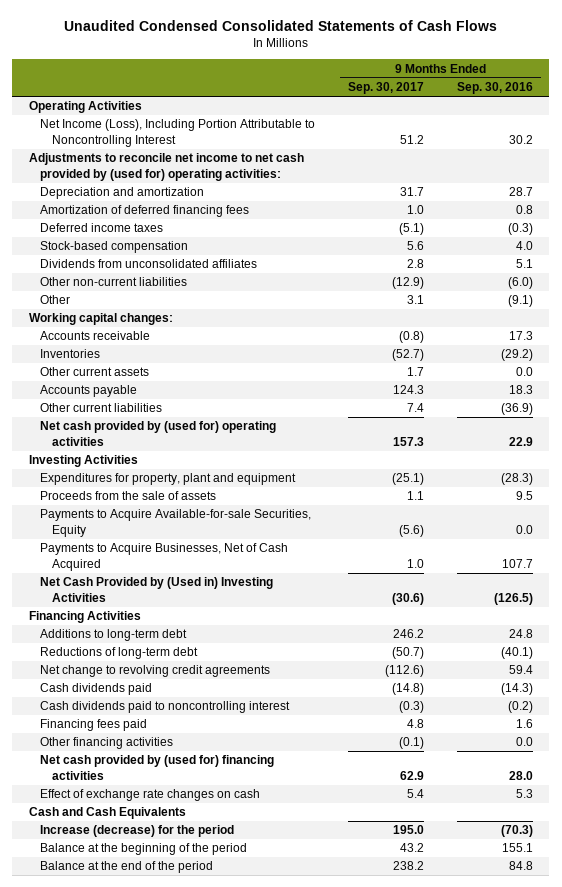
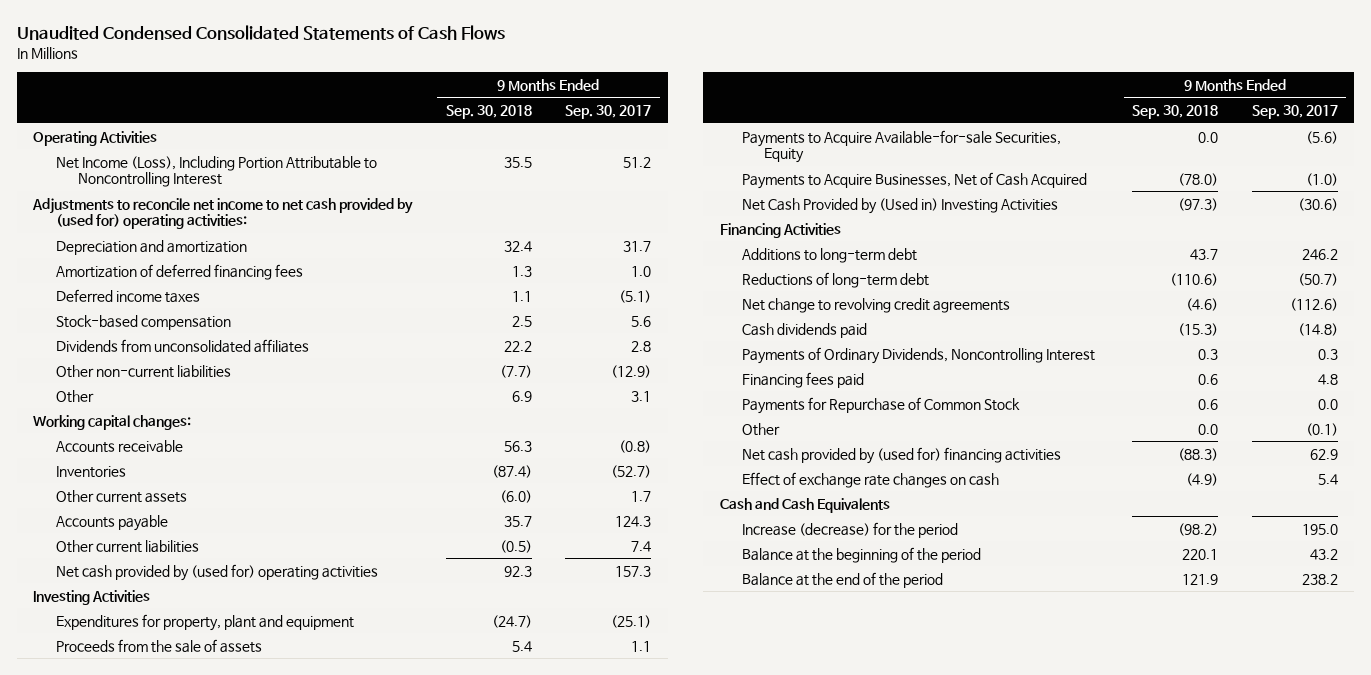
- | 9 Months Ended Sep. 30, 2017 | 9 Months Ended Sep. 30, 2016
+ | 9 Months Ended Sep. 30, 2018 | 9 Months Ended Sep. 30, 2017
- Payments to Acquire Businesses, Net of Cash Acquired | 1.0 | 107.7
+ Payments to Acquire Businesses, Net of Cash Acquired | (78.0) | (1.0)
- Cash dividends paid to noncontrolling interest | (0.3) | (0.2)
+ Payments of Ordinary Dividends, Noncontrolling Interest | 0.3 | 0.3
- Other financing activities | (0.1) | 0.0
+ Payments for Repurchase of Common Stock | 0.6 | 0.0
+ Other | 0.0 | (0.1)

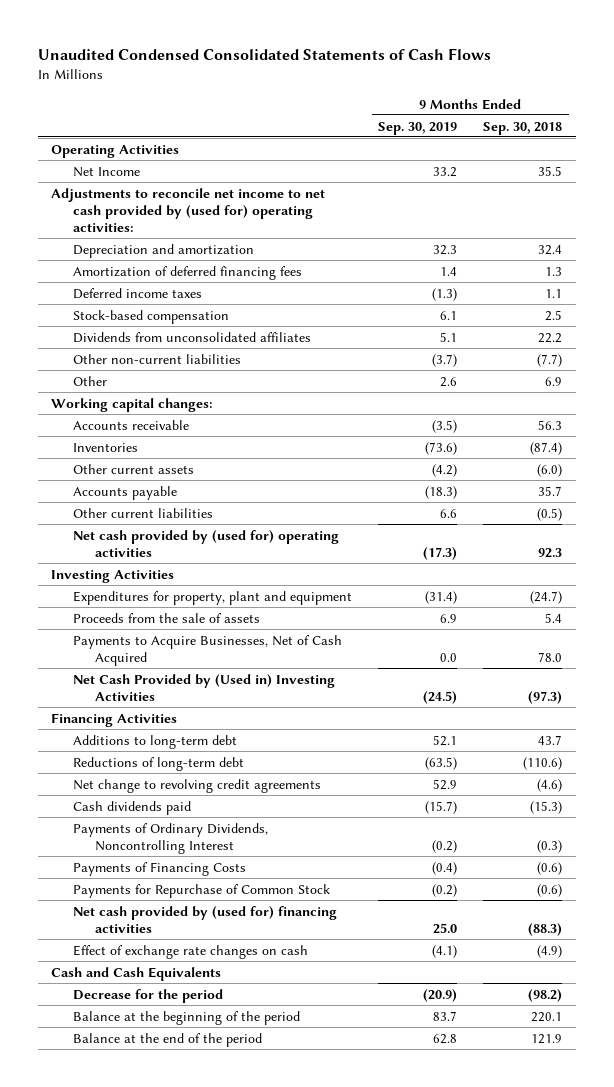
- | 9 Months Ended Sep. 30, 2018 | 9 Months Ended Sep. 30, 2017
+ | 9 Months Ended Sep. 30, 2019 | 9 Months Ended Sep. 30, 2018
- Net Income (Loss), Including Portion Attributable to Noncontrolling Interest | 35.5 | 51.2
+ Net Income | 33.2 | 35.5
- Payments to Acquire Available-for-sale Securities, Equity | 0.0 | (5.6)
- Payments to Acquire Businesses, Net of Cash Acquired | (78.0) | (1.0)
+ Payments to Acquire Businesses, Net of Cash Acquired | 0.0 | 78.0
- Payments of Ordinary Dividends, Noncontrolling Interest | 0.3 | 0.3
- Financing fees paid | 0.6 | 4.8
- Payments for Repurchase of Common Stock | 0.6 | 0.0
- Other | 0.0 | (0.1)
+ Payments of Ordinary Dividends, Noncontrolling Interest | (0.2) | (0.3)
+ Payments of Financing Costs | (0.4) | (0.6)
+ Payments for Repurchase of Common Stock | (0.2) | (0.6)
- Increase (decrease) for the period | (98.2) | 195.0
+ Decrease for the period | (20.9) | (98.2)

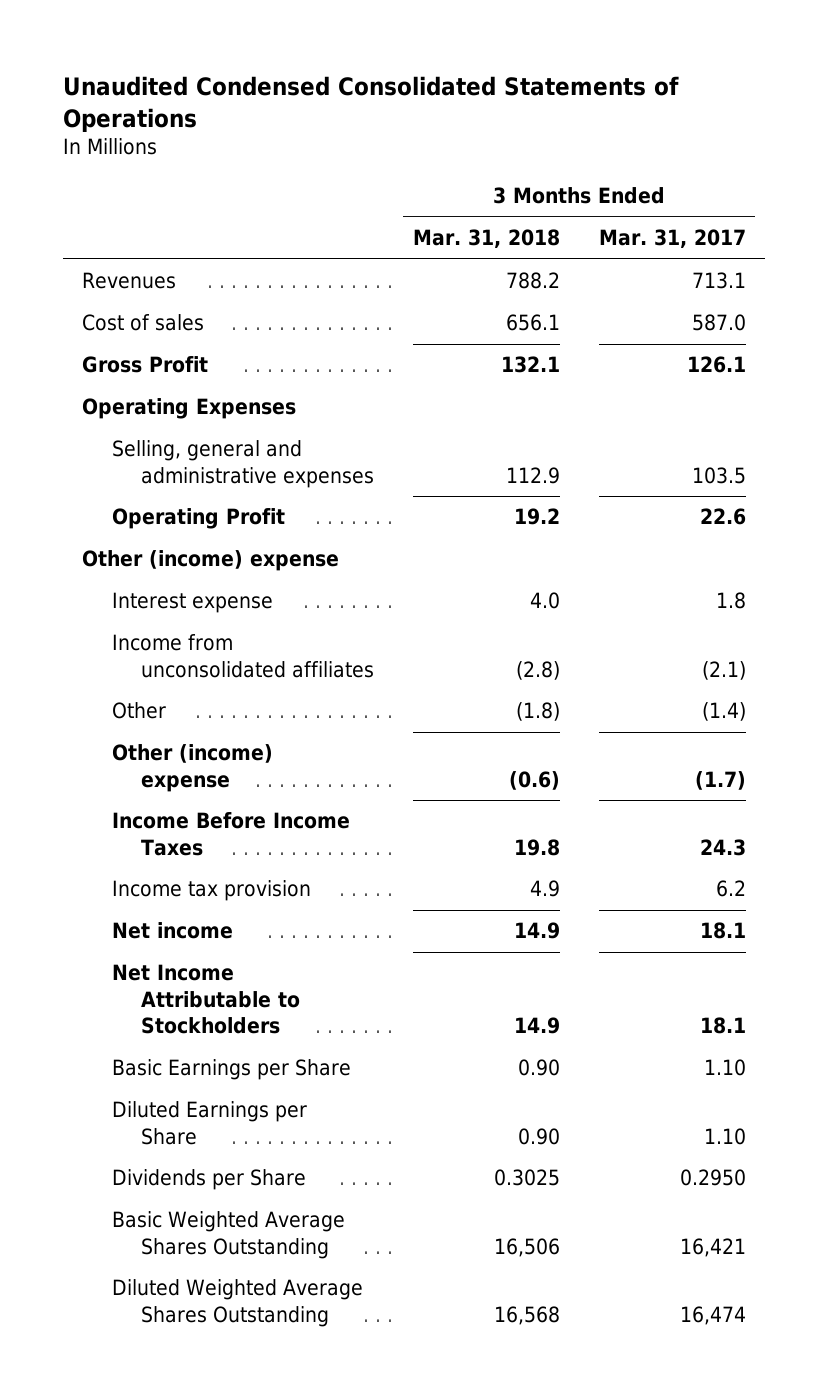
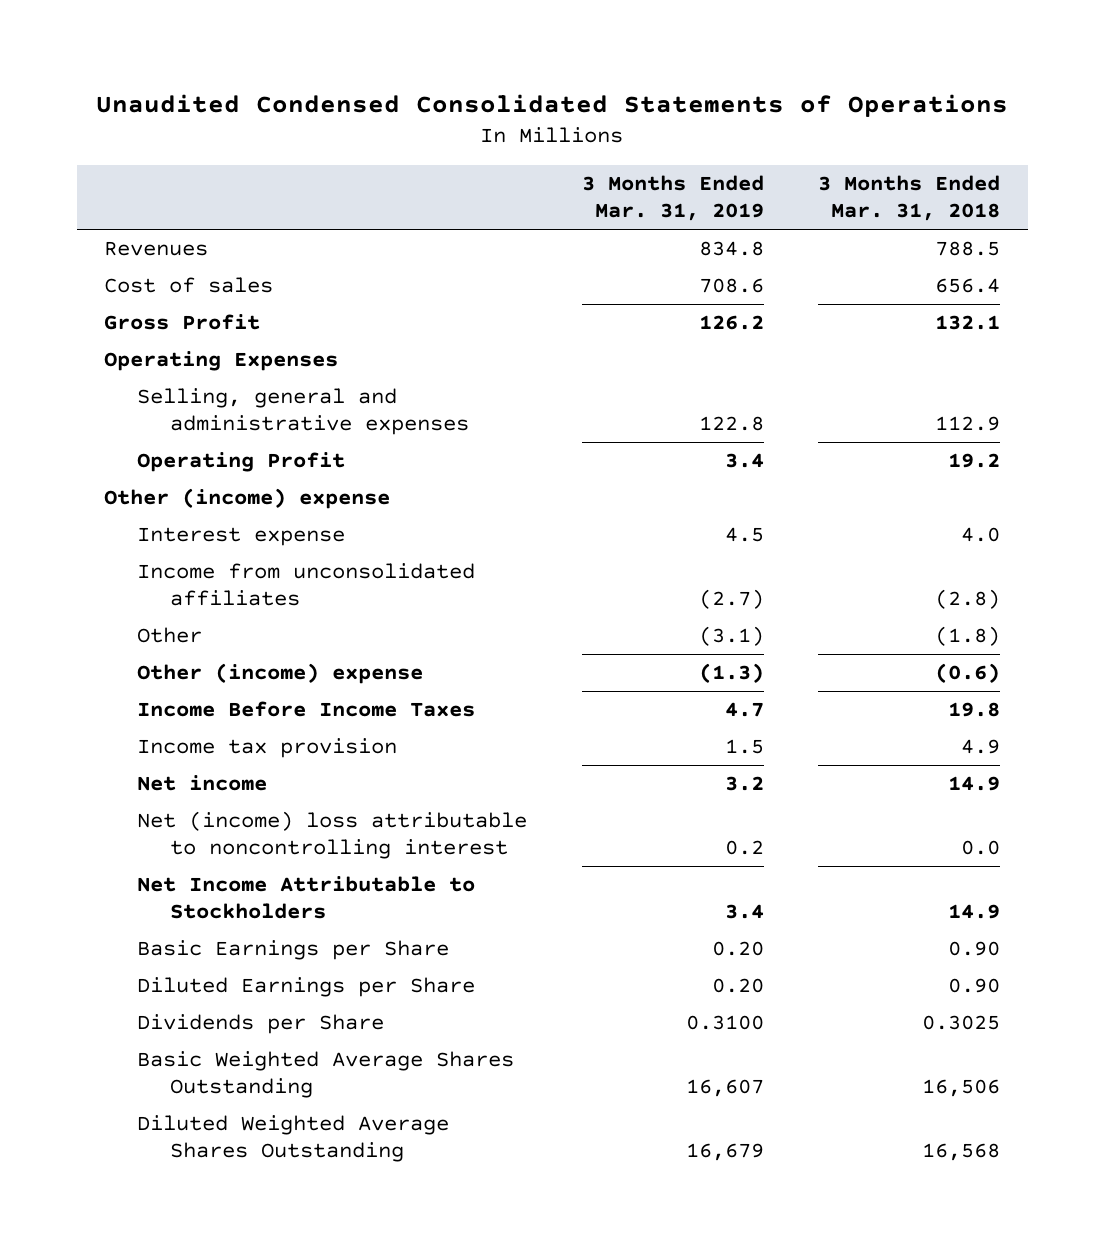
- | 3 Months Ended Mar. 31, 2018 | 3 Months Ended Mar. 31, 2017
+ | 3 Months Ended Mar. 31, 2019 | 3 Months Ended Mar. 31, 2018
- Revenues | 788.2 | 713.1
- Cost of sales | 656.1 | 587.0
+ Revenues | 834.8 | 788.5
+ Cost of sales | 708.6 | 656.4
+ Net (income) loss attributable to noncontrolling interest | 0.2 | 0.0

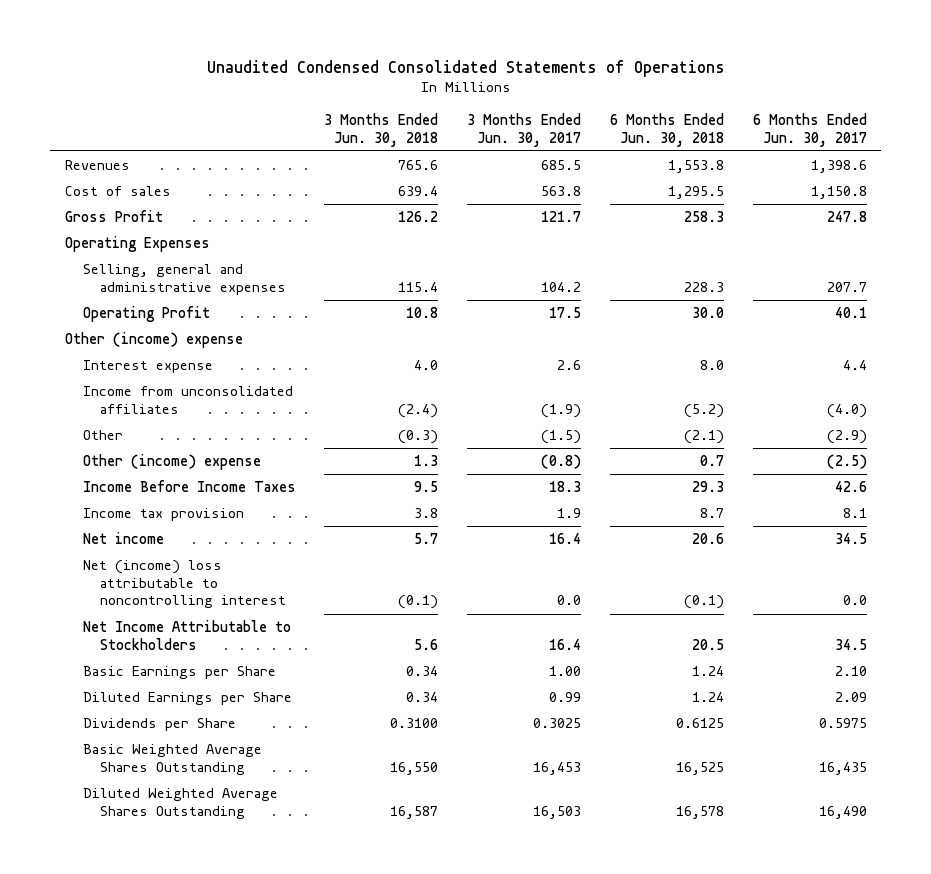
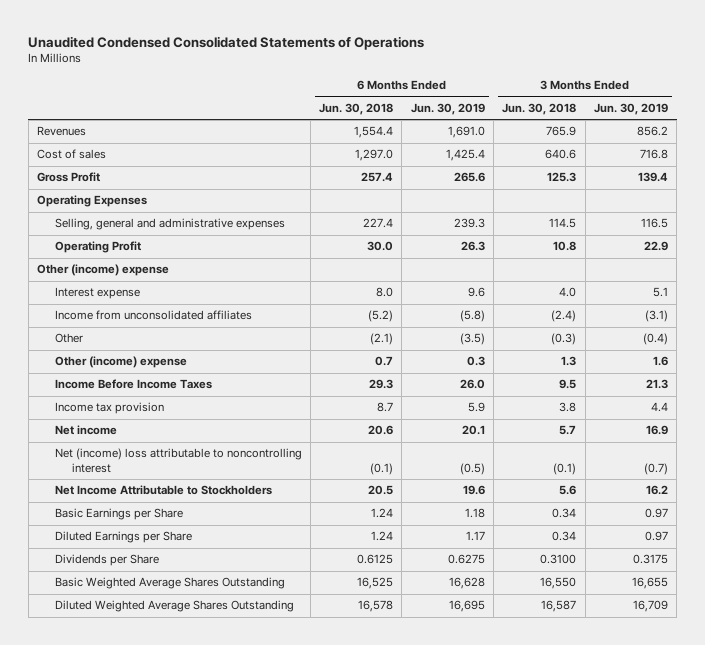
- | 3 Months Ended Jun. 30, 2018 | 3 Months Ended Jun. 30, 2017 | 6 Months Ended Jun. 30, 2018 | 6 Months Ended Jun. 30, 2017
+ | 6 Months Ended Jun. 30, 2018 | 6 Months Ended Jun. 30, 2019 | 3 Months Ended Jun. 30, 2018 | 3 Months Ended Jun. 30, 2019
- Revenues | 765.6 | 685.5 | 1,553.8 | 1,398.6
- Cost of sales | 639.4 | 563.8 | 1,295.5 | 1,150.8
- Gross Profit | 126.2 | 121.7 | 258.3 | 247.8
+ Revenues | 1,554.4 | 1,691.0 | 765.9 | 856.2
+ Cost of sales | 1,297.0 | 1,425.4 | 640.6 | 716.8
+ Gross Profit | 257.4 | 265.6 | 125.3 | 139.4
- Selling, general and administrative expenses | 115.4 | 104.2 | 228.3 | 207.7
+ Selling, general and administrative expenses | 227.4 | 239.3 | 114.5 | 116.5

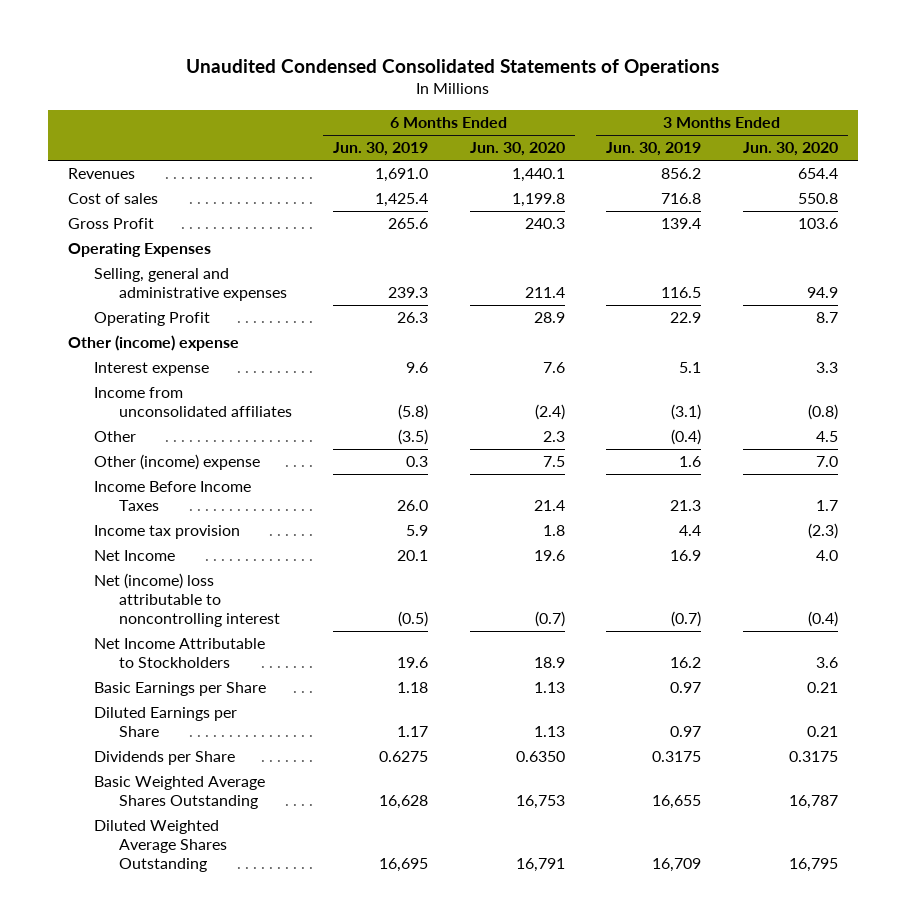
- | 6 Months Ended Jun. 30, 2018 | 6 Months Ended Jun. 30, 2019 | 3 Months Ended Jun. 30, 2018 | 3 Months Ended Jun. 30, 2019
+ | 6 Months Ended Jun. 30, 2019 | 6 Months Ended Jun. 30, 2020 | 3 Months Ended Jun. 30, 2019 | 3 Months Ended Jun. 30, 2020
- Net income | 20.6 | 20.1 | 5.7 | 16.9
+ Net Income | 20.1 | 19.6 | 16.9 | 4.0

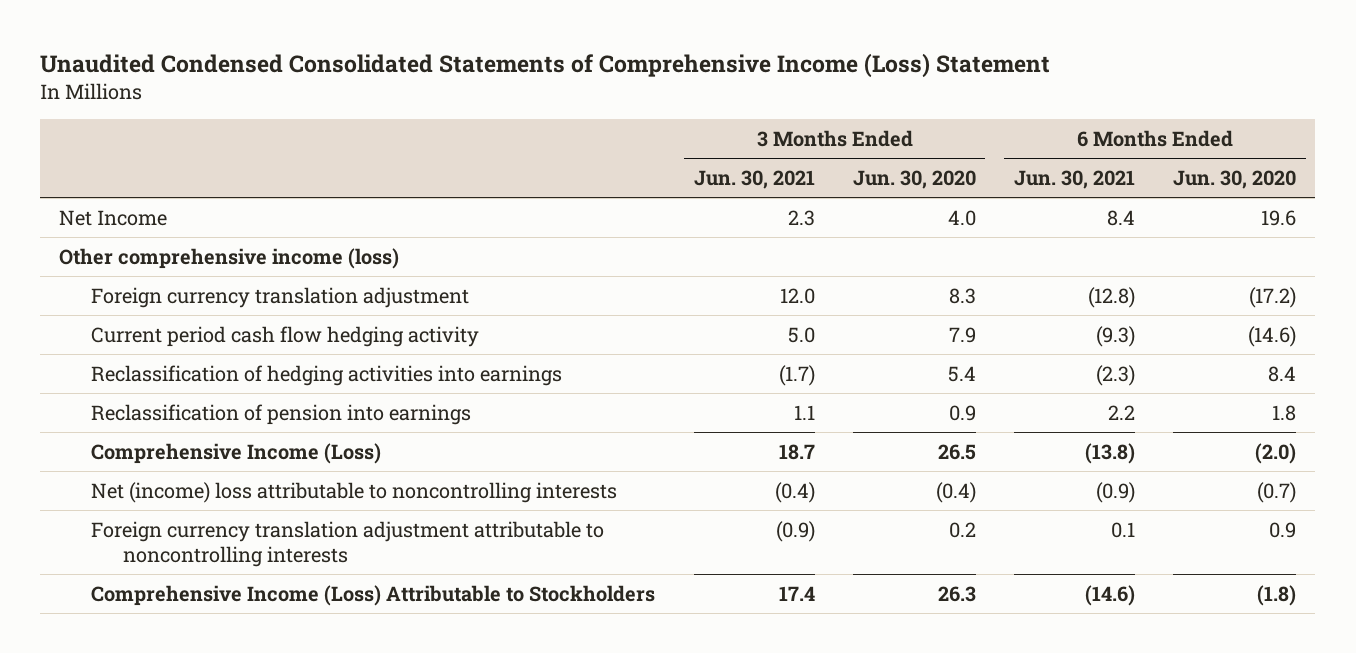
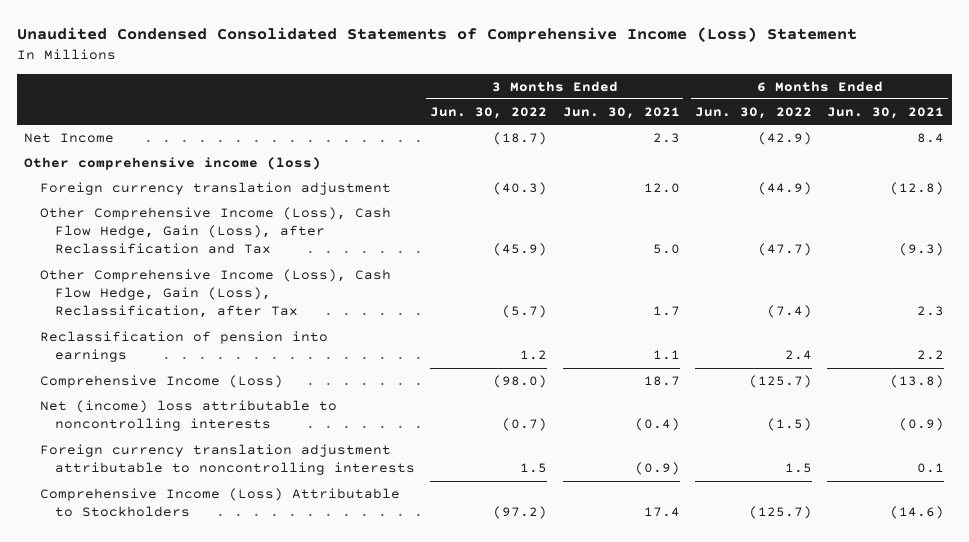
- | 3 Months Ended Jun. 30, 2021 | 3 Months Ended Jun. 30, 2020 | 6 Months Ended Jun. 30, 2021 | 6 Months Ended Jun. 30, 2020
+ | 3 Months Ended Jun. 30, 2022 | 3 Months Ended Jun. 30, 2021 | 6 Months Ended Jun. 30, 2022 | 6 Months Ended Jun. 30, 2021
- Current period cash flow hedging activity | 5.0 | 7.9 | (9.3) | (14.6)
- Reclassification of hedging activities into earnings | (1.7) | 5.4 | (2.3) | 8.4
+ Other Comprehensive Income (Loss), Cash Flow Hedge, Gain (Loss), after Reclassification and Tax | (45.9) | 5.0 | (47.7) | (9.3)
+ Other Comprehensive Income (Loss), Cash Flow Hedge, Gain (Loss), Reclassification, after Tax | (5.7) | 1.7 | (7.4) | 2.3

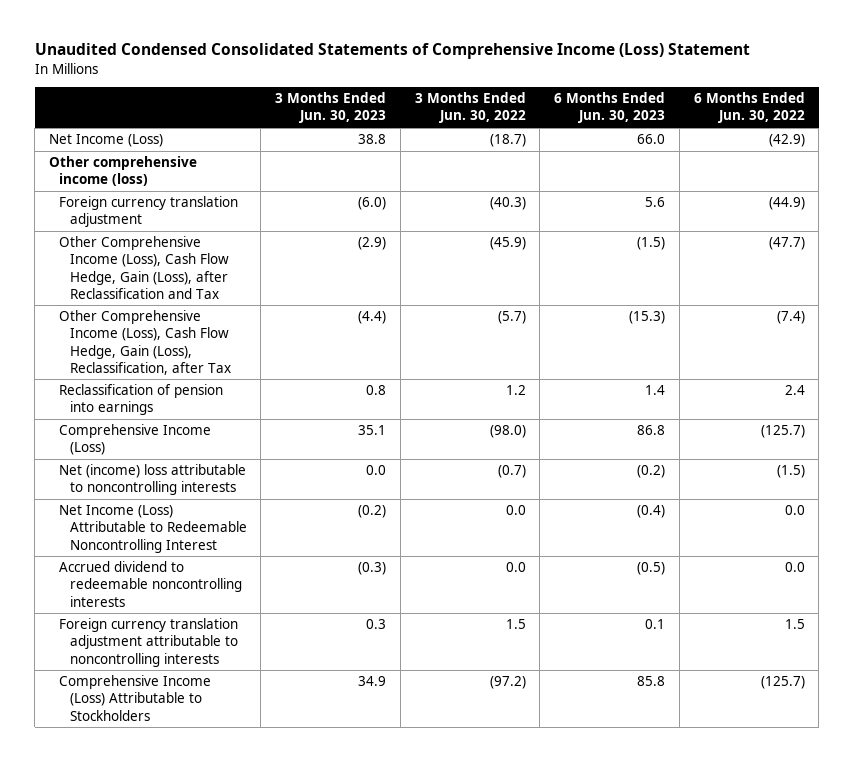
- | 3 Months Ended Jun. 30, 2022 | 3 Months Ended Jun. 30, 2021 | 6 Months Ended Jun. 30, 2022 | 6 Months Ended Jun. 30, 2021
+ | 3 Months Ended Jun. 30, 2023 | 3 Months Ended Jun. 30, 2022 | 6 Months Ended Jun. 30, 2023 | 6 Months Ended Jun. 30, 2022
- Net Income | (18.7) | 2.3 | (42.9) | 8.4
+ Net Income (Loss) | 38.8 | (18.7) | 66.0 | (42.9)
+ Net Income (Loss) Attributable to Redeemable Noncontrolling Interest | (0.2) | 0.0 | (0.4) | 0.0
+ Accrued dividend to redeemable noncontrolling interests | (0.3) | 0.0 | (0.5) | 0.0

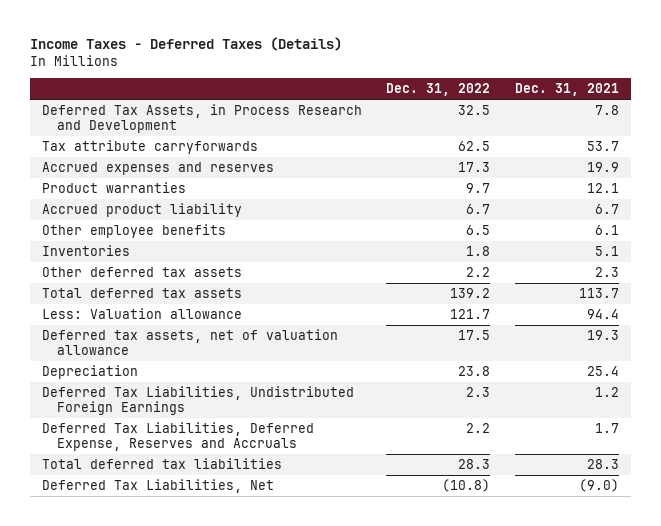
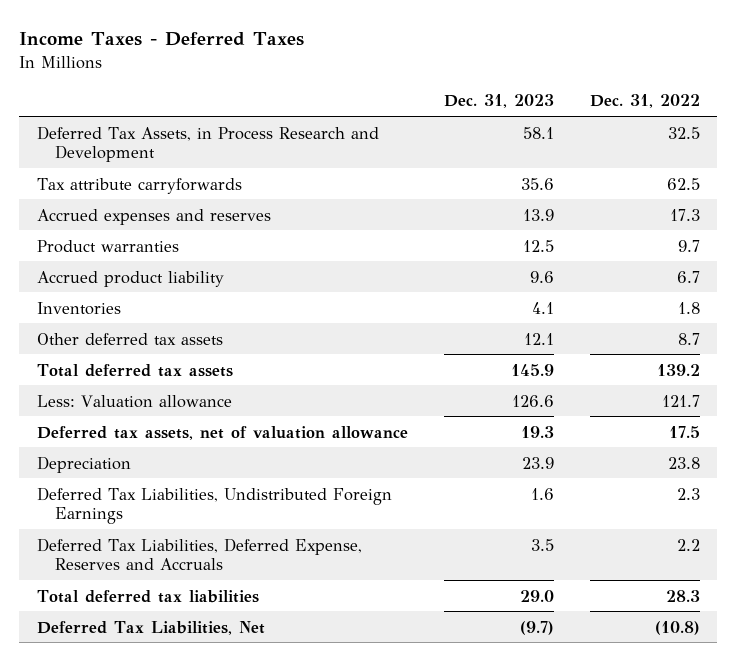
- Income Taxes - Deferred Taxes (Details)
+ Income Taxes - Deferred Taxes
- | Dec. 31, 2022 | Dec. 31, 2021
+ | Dec. 31, 2023 | Dec. 31, 2022
- Other employee benefits | 6.5 | 6.1
- Other deferred tax assets | 2.2 | 2.3
+ Other deferred tax assets | 12.1 | 8.7

